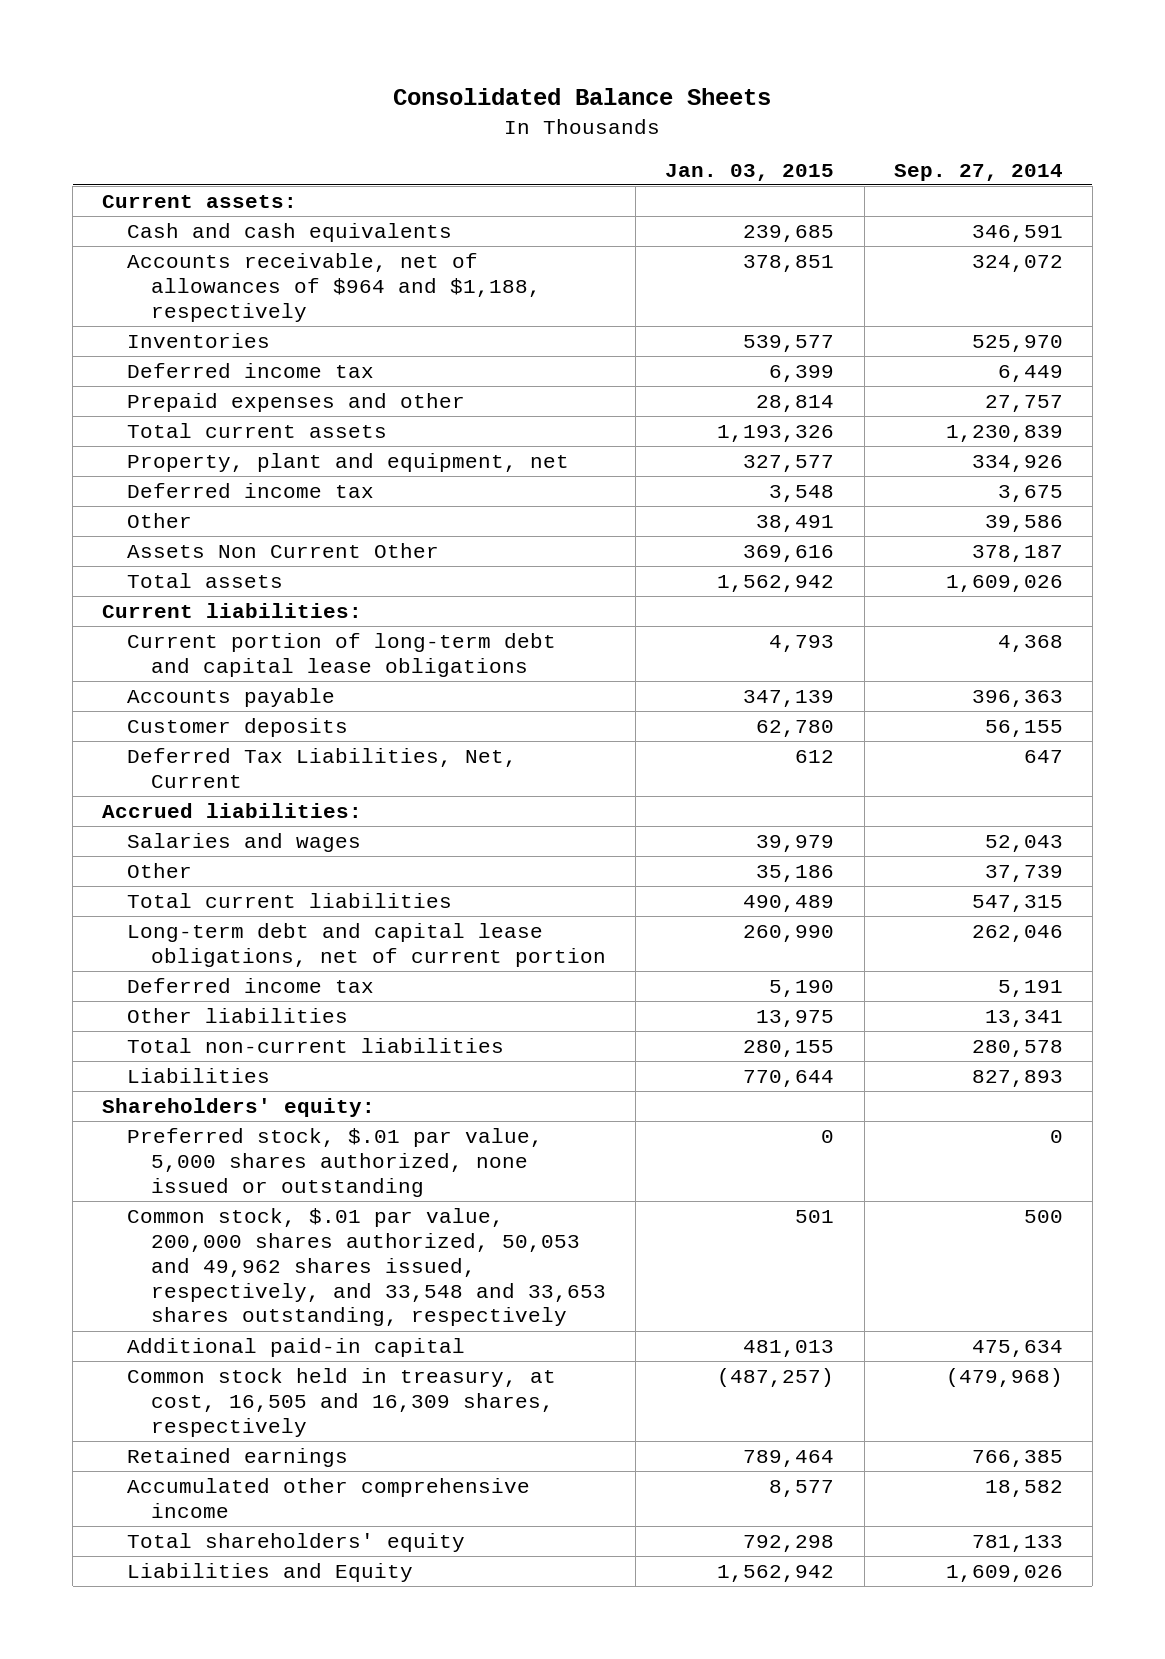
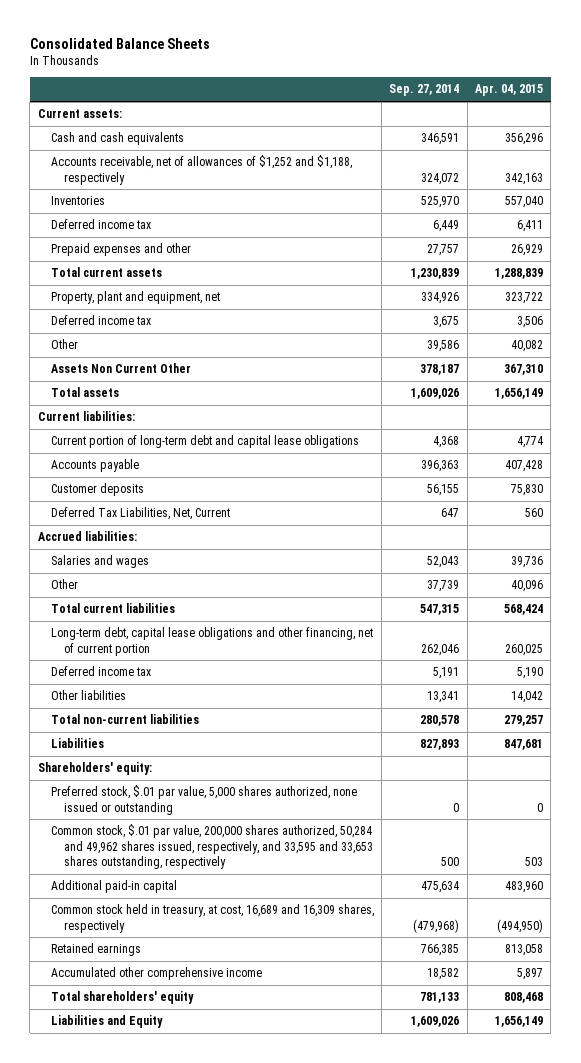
- | Jan. 03, 2015 | Sep. 27, 2014
+ | Sep. 27, 2014 | Apr. 04, 2015
- Accounts receivable, net of allowances of $964 and $1,188, respectively | 378,851 | 324,072
+ Accounts receivable, net of allowances of $1,252 and $1,188, respectively | 324,072 | 342,163
- Long-term debt and capital lease obligations, net of current portion | 260,990 | 262,046
+ Long-term debt, capital lease obligations and other financing, net of current portion | 262,046 | 260,025
- Common stock, $.01 par value, 200,000 shares authorized, 50,053 and 49,962 shares issued, respectively, and 33,548 and 33,653 shares outstanding, respectively | 501 | 500
+ Common stock, $.01 par value, 200,000 shares authorized, 50,284 and 49,962 shares issued, respectively, and 33,595 and 33,653 shares outstanding, respectively | 500 | 503
- Common stock held in treasury, at cost, 16,505 and 16,309 shares, respectively | (487,257) | (479,968)
+ Common stock held in treasury, at cost, 16,689 and 16,309 shares, respectively | (479,968) | (494,950)

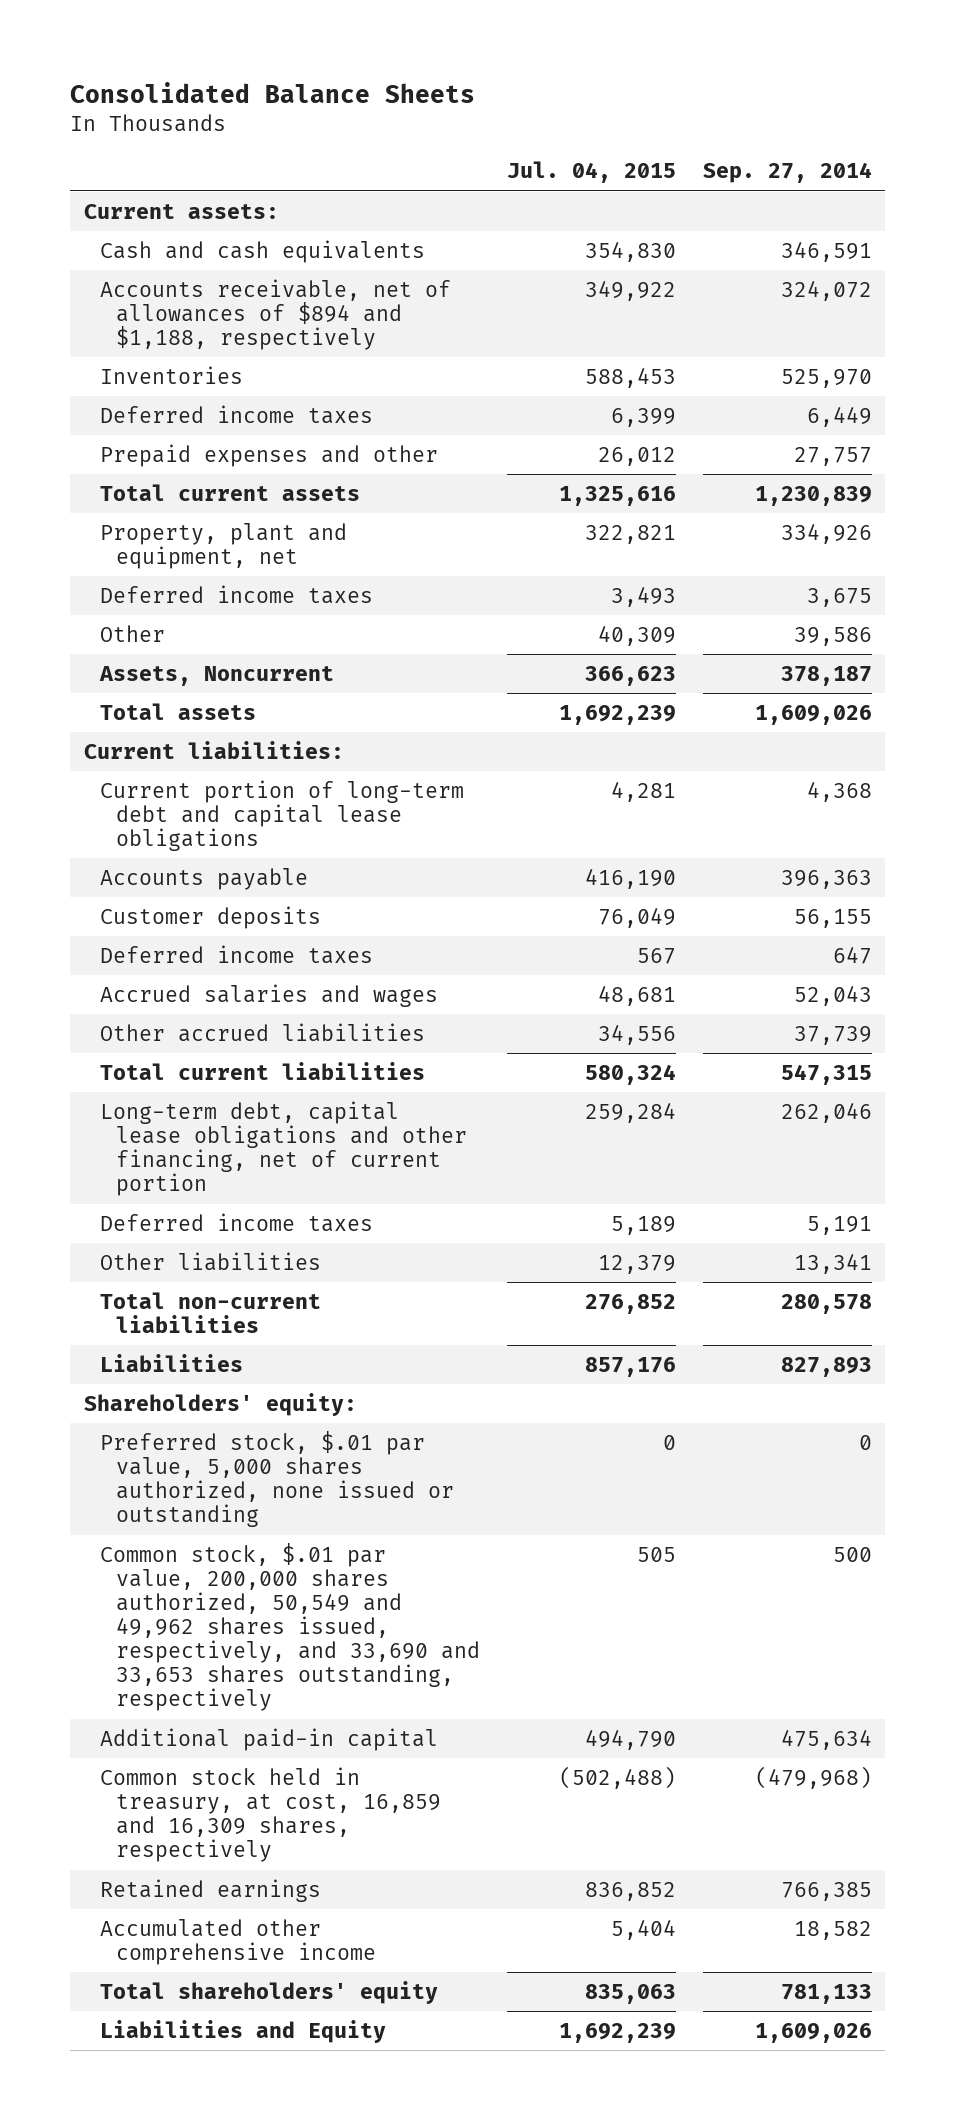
- | Sep. 27, 2014 | Apr. 04, 2015
+ | Jul. 04, 2015 | Sep. 27, 2014
- Accounts receivable, net of allowances of $1,252 and $1,188, respectively | 324,072 | 342,163
+ Accounts receivable, net of allowances of $894 and $1,188, respectively | 349,922 | 324,072
- Deferred income tax | 6,449 | 6,411
+ Deferred income taxes | 6,399 | 6,449
- Deferred income tax | 3,675 | 3,506
+ Deferred income taxes | 3,493 | 3,675
- Assets Non Current Other | 378,187 | 367,310
+ Assets, Noncurrent | 366,623 | 378,187
- Deferred Tax Liabilities, Net, Current | 647 | 560
- Accrued liabilities:
- Salaries and wages | 52,043 | 39,736
- Other | 37,739 | 40,096
+ Deferred income taxes | 567 | 647
+ Accrued salaries and wages | 48,681 | 52,043
+ Other accrued liabilities | 34,556 | 37,739
- Deferred income tax | 5,191 | 5,190
+ Deferred income taxes | 5,189 | 5,191
- Common stock, $.01 par value, 200,000 shares authorized, 50,284 and 49,962 shares issued, respectively, and 33,595 and 33,653 shares outstanding, respectively | 500 | 503
+ Common stock, $.01 par value, 200,000 shares authorized, 50,549 and 49,962 shares issued, respectively, and 33,690 and 33,653 shares outstanding, respectively | 505 | 500
- Common stock held in treasury, at cost, 16,689 and 16,309 shares, respectively | (479,968) | (494,950)
+ Common stock held in treasury, at cost, 16,859 and 16,309 shares, respectively | (502,488) | (479,968)

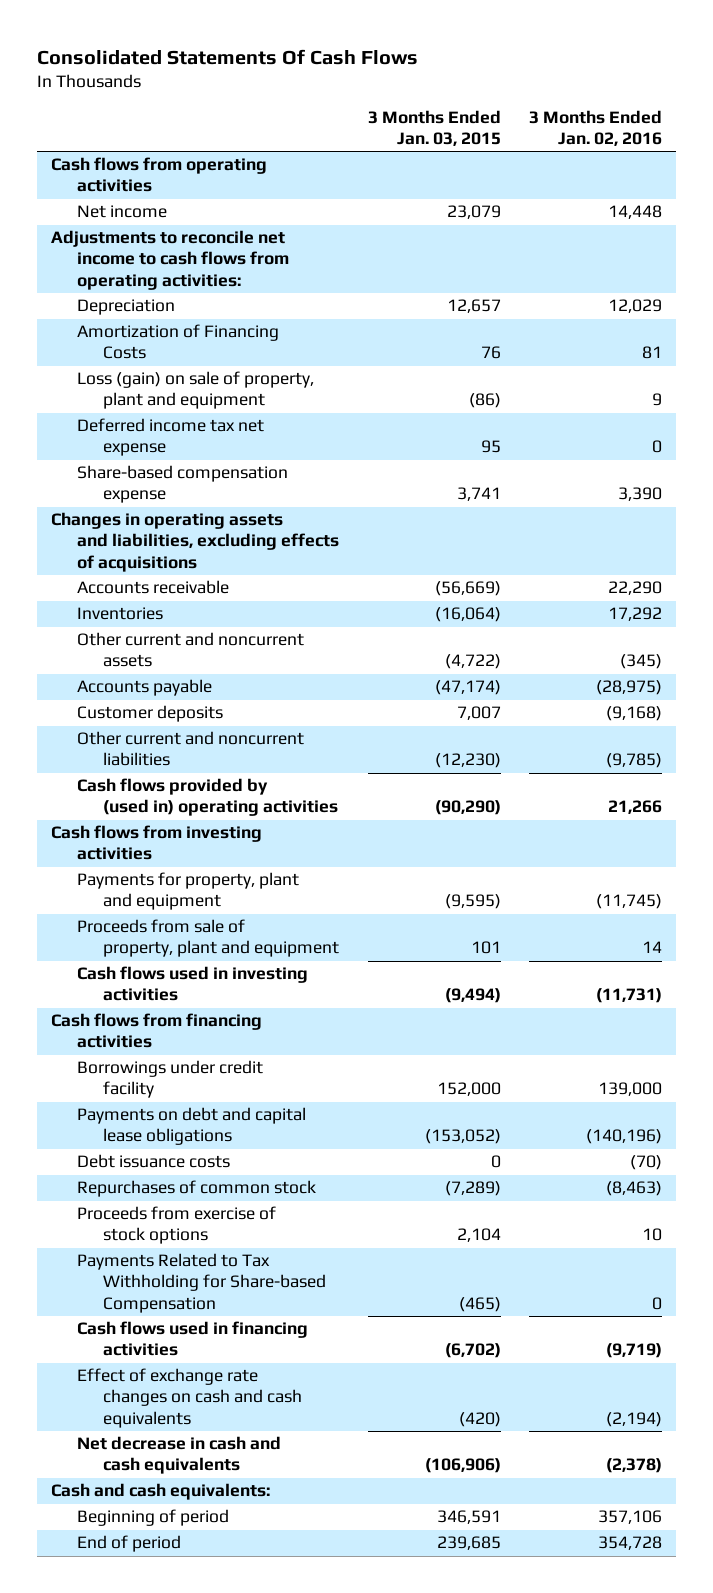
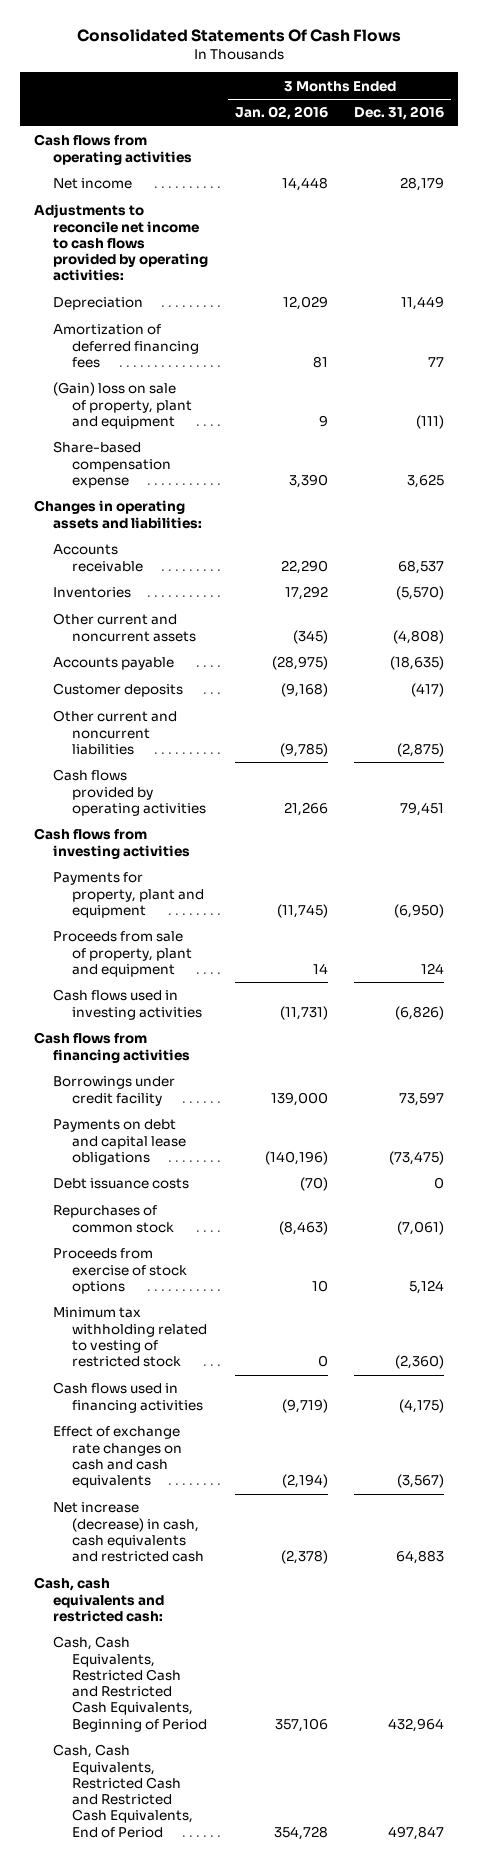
- | 3 Months Ended Jan. 03, 2015 | 3 Months Ended Jan. 02, 2016
+ | 3 Months Ended Jan. 02, 2016 | 3 Months Ended Dec. 31, 2016
- Adjustments to reconcile net income to cash flows from operating activities:
+ Adjustments to reconcile net income to cash flows provided by operating activities:
- Amortization of Financing Costs | 76 | 81
- Loss (gain) on sale of property, plant and equipment | (86) | 9
- Deferred income tax net expense | 95 | 0
+ Amortization of deferred financing fees | 81 | 77
+ (Gain) loss on sale of property, plant and equipment | 9 | (111)
- Changes in operating assets and liabilities, excluding effects of acquisitions
+ Changes in operating assets and liabilities:
- Cash flows provided by (used in) operating activities | (90,290) | 21,266
+ Cash flows provided by operating activities | 21,266 | 79,451
- Payments Related to Tax Withholding for Share-based Compensation | (465) | 0
+ Minimum tax withholding related to vesting of restricted stock | 0 | (2,360)
- Net decrease in cash and cash equivalents | (106,906) | (2,378)
- Cash and cash equivalents:
- Beginning of period | 346,591 | 357,106
- End of period | 239,685 | 354,728
+ Net increase (decrease) in cash, cash equivalents and restricted cash | (2,378) | 64,883
+ Cash, cash equivalents and restricted cash:
+ Cash, Cash Equivalents, Restricted Cash and Restricted Cash Equivalents, Beginning of Period | 357,106 | 432,964
+ Cash, Cash Equivalents, Restricted Cash and Restricted Cash Equivalents, End of Period | 354,728 | 497,847

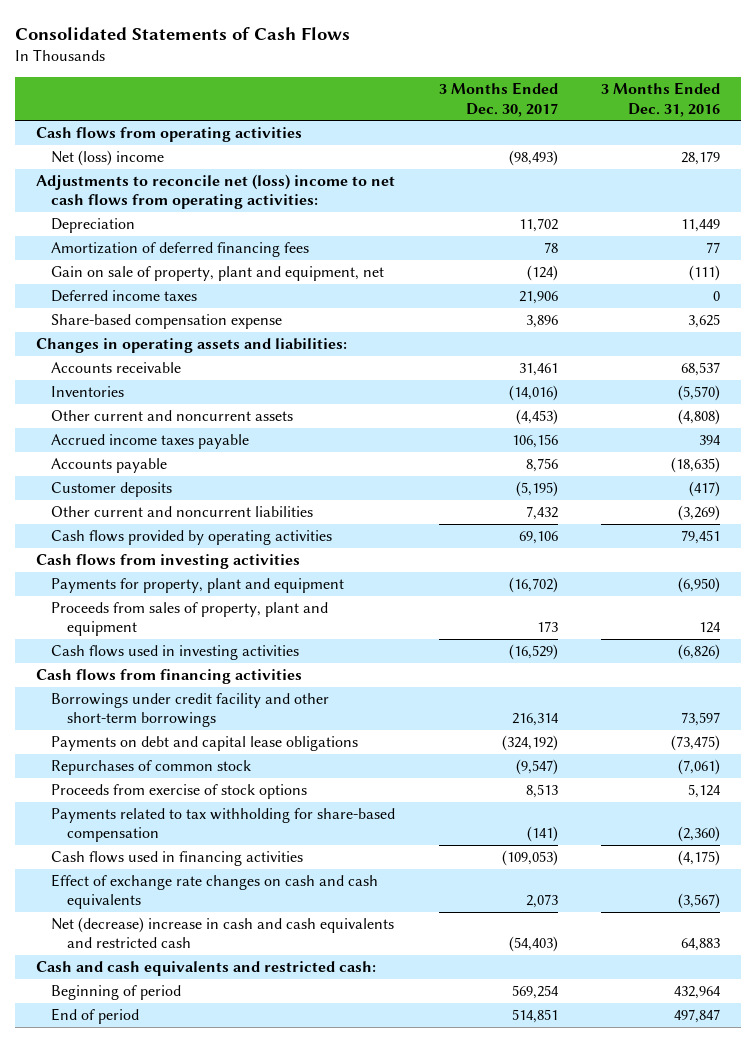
- Consolidated Statements Of Cash Flows
+ Consolidated Statements of Cash Flows
- | 3 Months Ended Jan. 02, 2016 | 3 Months Ended Dec. 31, 2016
+ | 3 Months Ended Dec. 30, 2017 | 3 Months Ended Dec. 31, 2016
- Net income | 14,448 | 28,179
- Adjustments to reconcile net income to cash flows provided by operating activities:
+ Net (loss) income | (98,493) | 28,179
+ Adjustments to reconcile net (loss) income to net cash flows from operating activities:
- (Gain) loss on sale of property, plant and equipment | 9 | (111)
+ Gain on sale of property, plant and equipment, net | (124) | (111)
+ Deferred income taxes | 21,906 | 0
+ Accrued income taxes payable | 106,156 | 394
- Other current and noncurrent liabilities | (9,785) | (2,875)
+ Other current and noncurrent liabilities | 7,432 | (3,269)
- Proceeds from sale of property, plant and equipment | 14 | 124
+ Proceeds from sales of property, plant and equipment | 173 | 124
- Borrowings under credit facility | 139,000 | 73,597
+ Borrowings under credit facility and other short-term borrowings | 216,314 | 73,597
- Debt issuance costs | (70) | 0
- Minimum tax withholding related to vesting of restricted stock | 0 | (2,360)
+ Payments related to tax withholding for share-based compensation | (141) | (2,360)
- Net increase (decrease) in cash, cash equivalents and restricted cash | (2,378) | 64,883
- Cash, cash equivalents and restricted cash:
- Cash, Cash Equivalents, Restricted Cash and Restricted Cash Equivalents, Beginning of Period | 357,106 | 432,964
- Cash, Cash Equivalents, Restricted Cash and Restricted Cash Equivalents, End of Period | 354,728 | 497,847
+ Net (decrease) increase in cash and cash equivalents and restricted cash | (54,403) | 64,883
+ Cash and cash equivalents and restricted cash:
+ Beginning of period | 569,254 | 432,964
+ End of period | 514,851 | 497,847

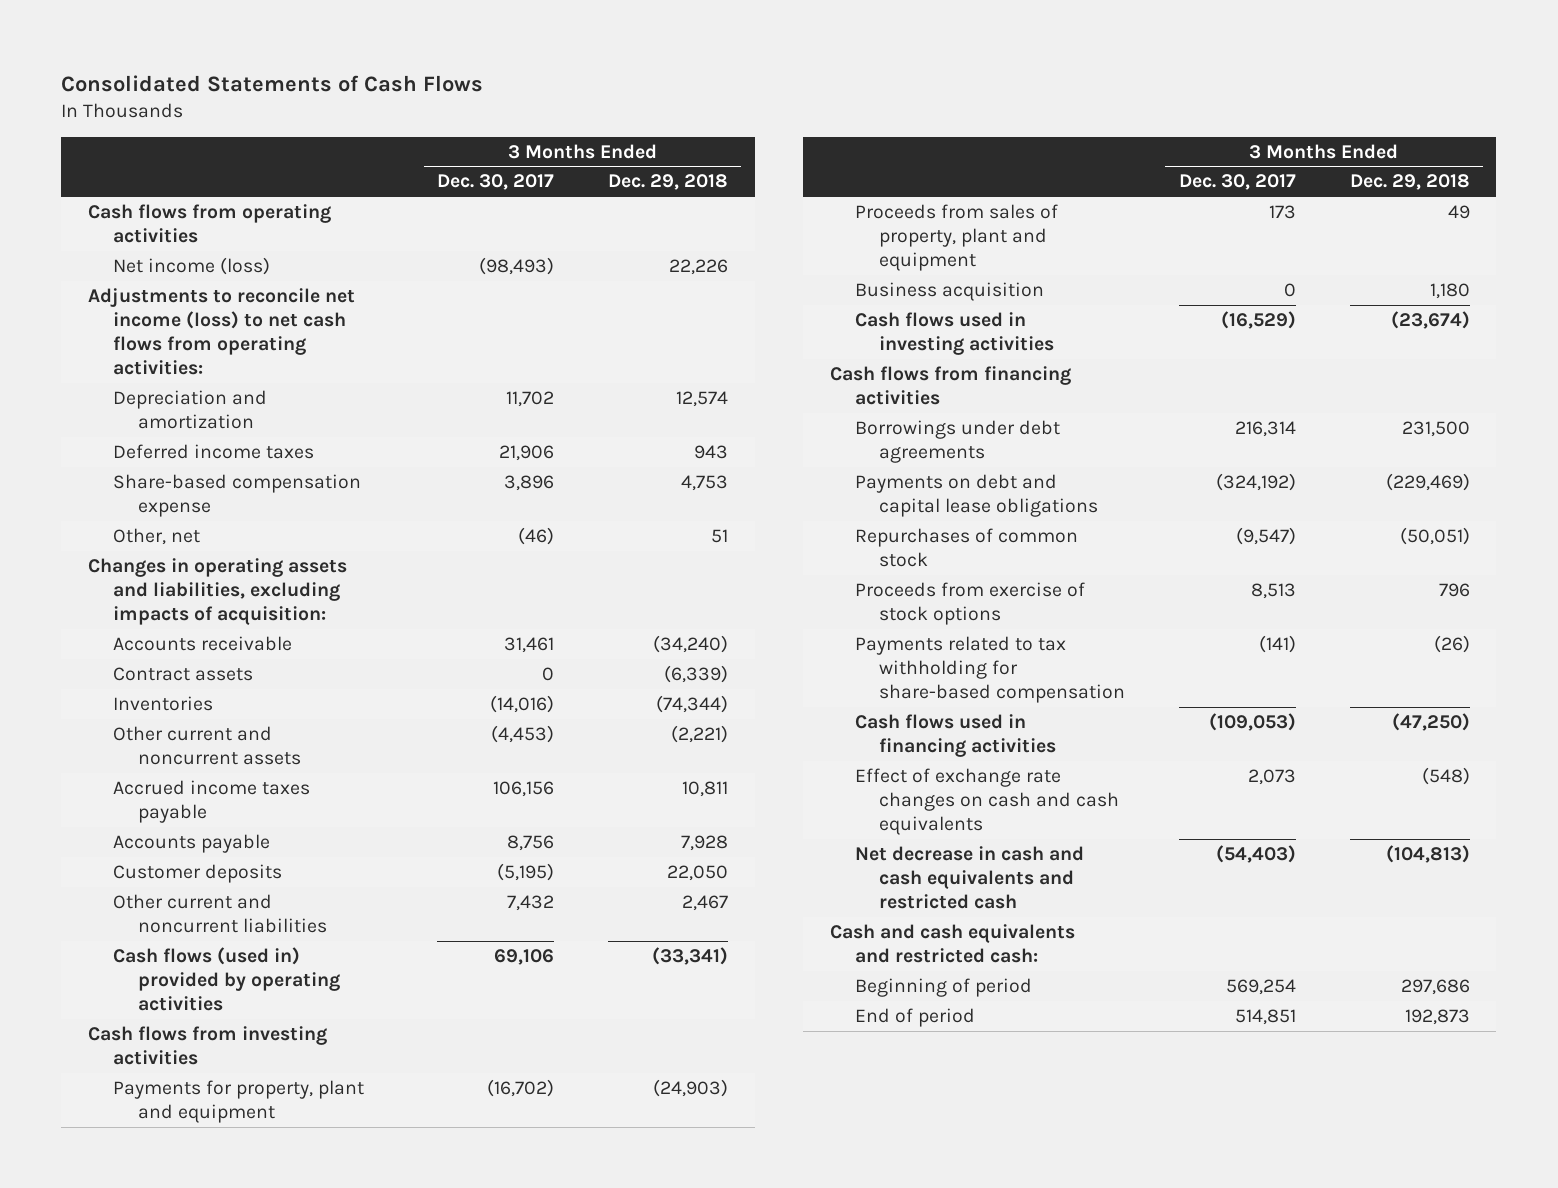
- | 3 Months Ended Dec. 30, 2017 | 3 Months Ended Dec. 31, 2016
+ | 3 Months Ended Dec. 30, 2017 | 3 Months Ended Dec. 29, 2018
- Net (loss) income | (98,493) | 28,179
- Adjustments to reconcile net (loss) income to net cash flows from operating activities:
- Depreciation | 11,702 | 11,449
- Amortization of deferred financing fees | 78 | 77
- Gain on sale of property, plant and equipment, net | (124) | (111)
+ Net income (loss) | (98,493) | 22,226
+ Adjustments to reconcile net income (loss) to net cash flows from operating activities:
+ Depreciation and amortization | 11,702 | 12,574
- Changes in operating assets and liabilities:
+ Other, net | (46) | 51
+ Changes in operating assets and liabilities, excluding impacts of acquisition:
+ Contract assets | 0 | (6,339)
- Cash flows provided by operating activities | 69,106 | 79,451
+ Cash flows (used in) provided by operating activities | 69,106 | (33,341)
+ Business acquisition | 0 | 1,180
- Borrowings under credit facility and other short-term borrowings | 216,314 | 73,597
+ Borrowings under debt agreements | 216,314 | 231,500
- Net (decrease) increase in cash and cash equivalents and restricted cash | (54,403) | 64,883
+ Net decrease in cash and cash equivalents and restricted cash | (54,403) | (104,813)

